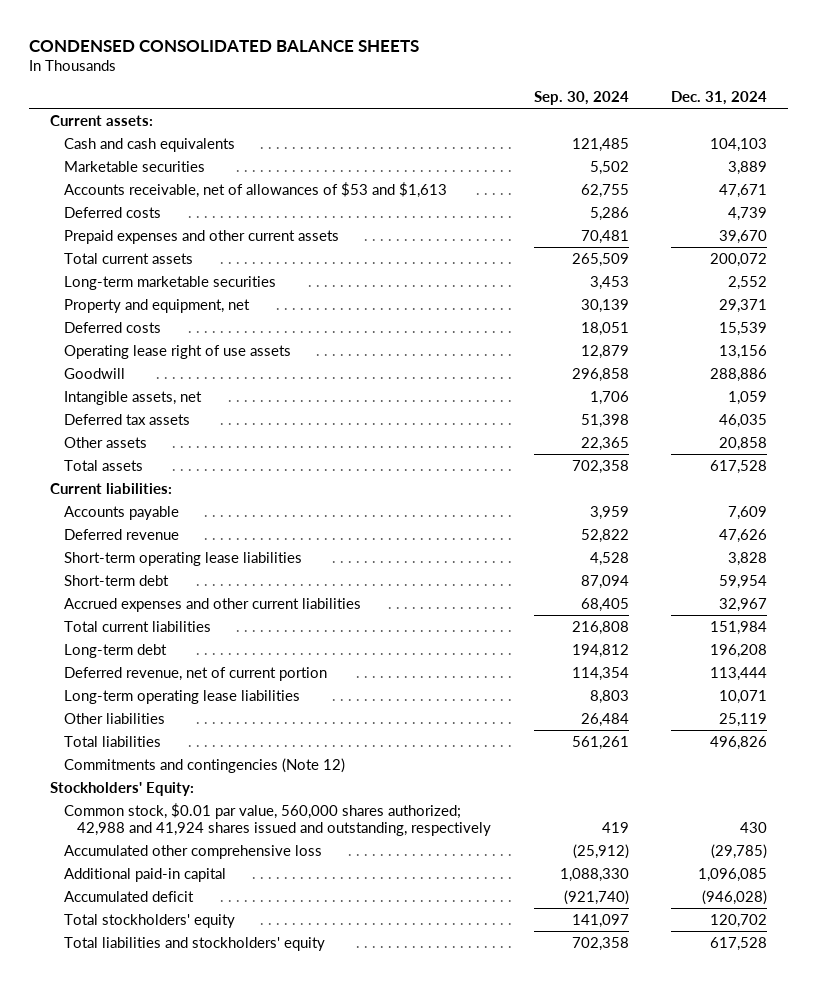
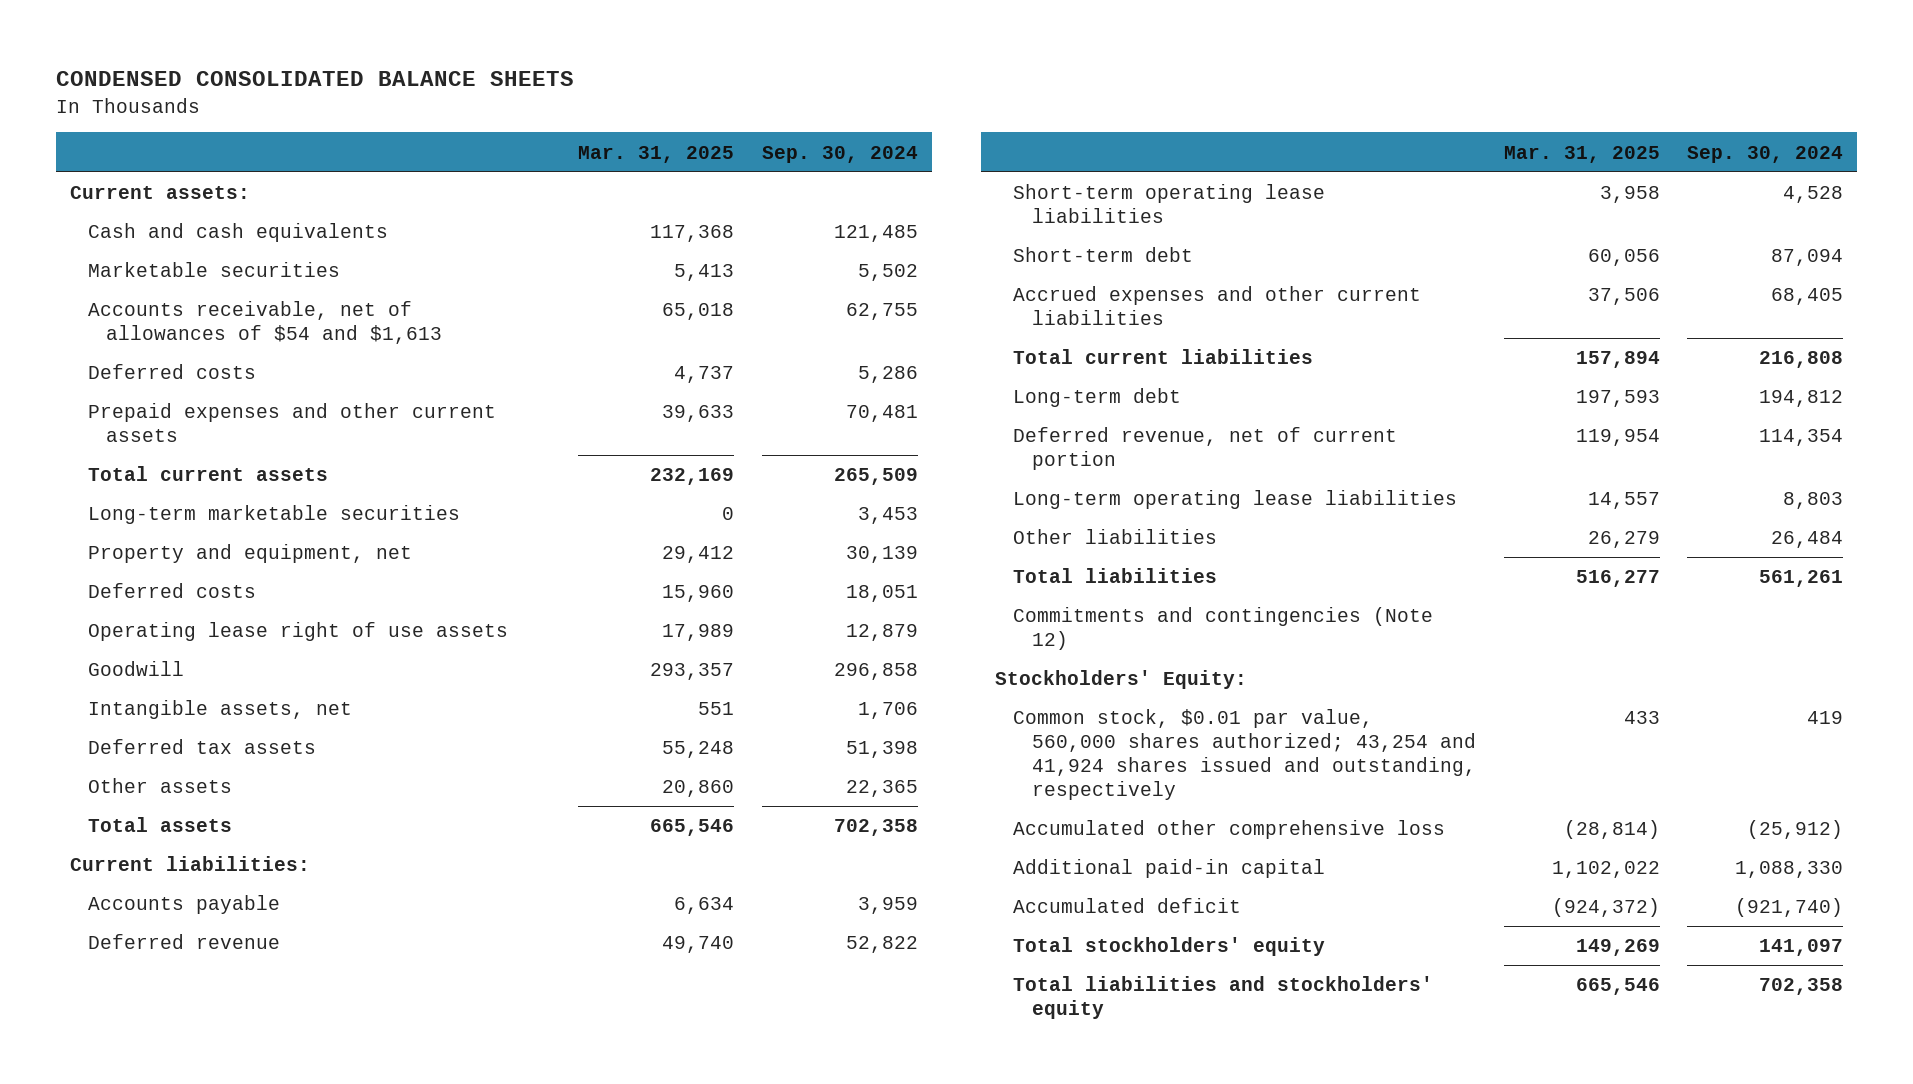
- | Sep. 30, 2024 | Dec. 31, 2024
+ | Mar. 31, 2025 | Sep. 30, 2024
- Accounts receivable, net of allowances of $53 and $1,613 | 62,755 | 47,671
+ Accounts receivable, net of allowances of $54 and $1,613 | 65,018 | 62,755
- Common stock, $0.01 par value, 560,000 shares authorized; 42,988 and 41,924 shares issued and outstanding, respectively | 419 | 430
+ Common stock, $0.01 par value, 560,000 shares authorized; 43,254 and 41,924 shares issued and outstanding, respectively | 433 | 419

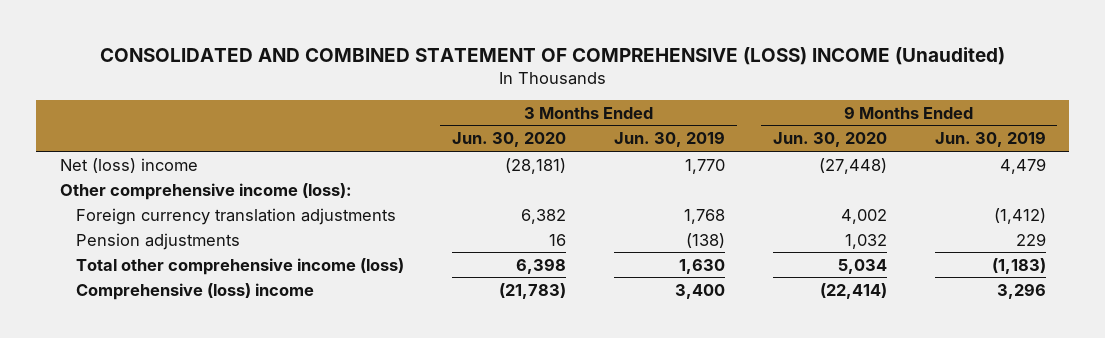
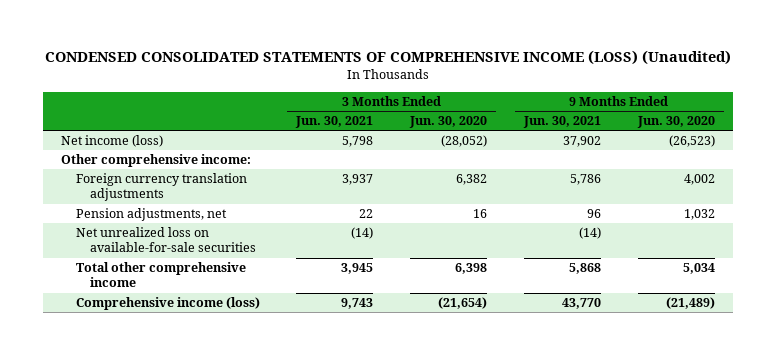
- CONSOLIDATED AND COMBINED STATEMENT OF COMPREHENSIVE (LOSS) INCOME (Unaudited)
+ CONDENSED CONSOLIDATED STATEMENTS OF COMPREHENSIVE INCOME (LOSS) (Unaudited)
- | 3 Months Ended Jun. 30, 2020 | 3 Months Ended Jun. 30, 2019 | 9 Months Ended Jun. 30, 2020 | 9 Months Ended Jun. 30, 2019
+ | 3 Months Ended Jun. 30, 2021 | 3 Months Ended Jun. 30, 2020 | 9 Months Ended Jun. 30, 2021 | 9 Months Ended Jun. 30, 2020
- Net (loss) income | (28,181) | 1,770 | (27,448) | 4,479
- Other comprehensive income (loss):
+ Net income (loss) | 5,798 | (28,052) | 37,902 | (26,523)
+ Other comprehensive income:
- Pension adjustments | 16 | (138) | 1,032 | 229
- Total other comprehensive income (loss) | 6,398 | 1,630 | 5,034 | (1,183)
- Comprehensive (loss) income | (21,783) | 3,400 | (22,414) | 3,296
+ Pension adjustments, net | 22 | 16 | 96 | 1,032
+ Net unrealized loss on available-for-sale securities | (14) | | (14) |
+ Total other comprehensive income | 3,945 | 6,398 | 5,868 | 5,034
+ Comprehensive income (loss) | 9,743 | (21,654) | 43,770 | (21,489)

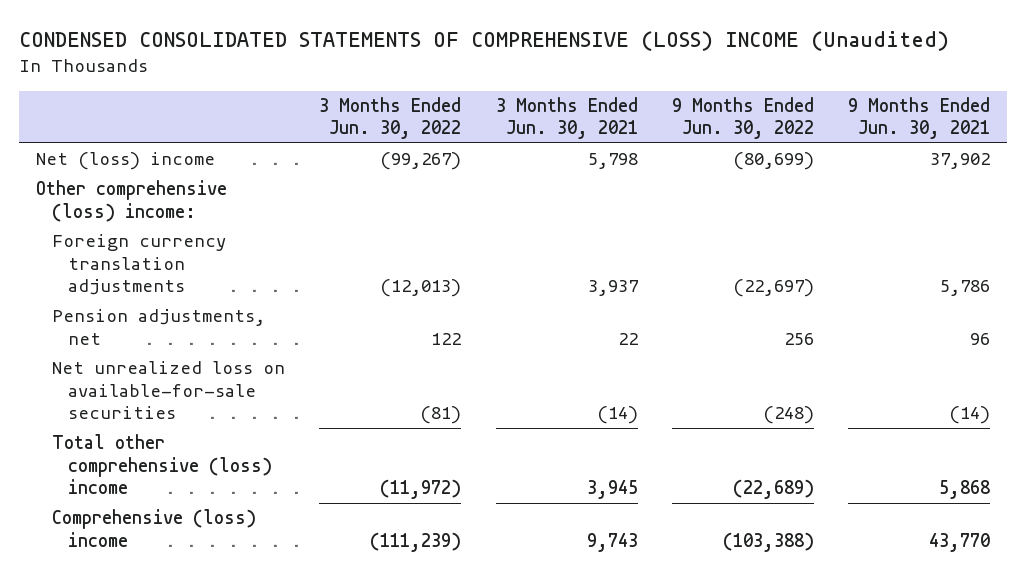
- CONDENSED CONSOLIDATED STATEMENTS OF COMPREHENSIVE INCOME (LOSS) (Unaudited)
+ CONDENSED CONSOLIDATED STATEMENTS OF COMPREHENSIVE (LOSS) INCOME (Unaudited)
- | 3 Months Ended Jun. 30, 2021 | 3 Months Ended Jun. 30, 2020 | 9 Months Ended Jun. 30, 2021 | 9 Months Ended Jun. 30, 2020
+ | 3 Months Ended Jun. 30, 2022 | 3 Months Ended Jun. 30, 2021 | 9 Months Ended Jun. 30, 2022 | 9 Months Ended Jun. 30, 2021
- Net income (loss) | 5,798 | (28,052) | 37,902 | (26,523)
- Other comprehensive income:
+ Net (loss) income | (99,267) | 5,798 | (80,699) | 37,902
+ Other comprehensive (loss) income:
- Total other comprehensive income | 3,945 | 6,398 | 5,868 | 5,034
- Comprehensive income (loss) | 9,743 | (21,654) | 43,770 | (21,489)
+ Total other comprehensive (loss) income | (11,972) | 3,945 | (22,689) | 5,868
+ Comprehensive (loss) income | (111,239) | 9,743 | (103,388) | 43,770

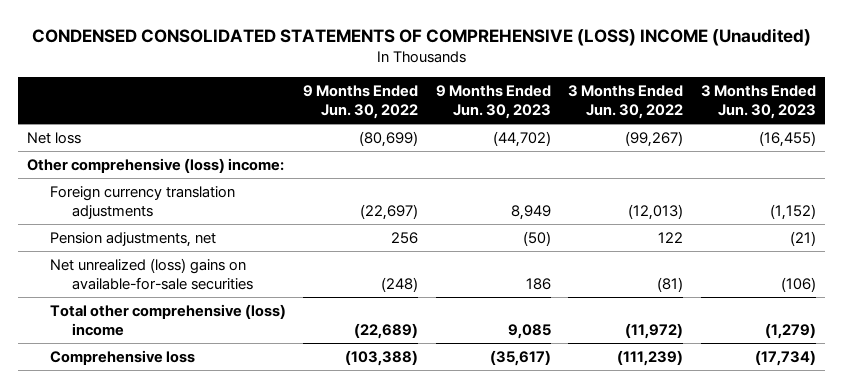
- | 3 Months Ended Jun. 30, 2022 | 3 Months Ended Jun. 30, 2021 | 9 Months Ended Jun. 30, 2022 | 9 Months Ended Jun. 30, 2021
+ | 9 Months Ended Jun. 30, 2022 | 9 Months Ended Jun. 30, 2023 | 3 Months Ended Jun. 30, 2022 | 3 Months Ended Jun. 30, 2023
- Net (loss) income | (99,267) | 5,798 | (80,699) | 37,902
+ Net loss | (80,699) | (44,702) | (99,267) | (16,455)
- Net unrealized loss on available-for-sale securities | (81) | (14) | (248) | (14)
+ Net unrealized (loss) gains on available-for-sale securities | (248) | 186 | (81) | (106)
- Comprehensive (loss) income | (111,239) | 9,743 | (103,388) | 43,770
+ Comprehensive loss | (103,388) | (35,617) | (111,239) | (17,734)

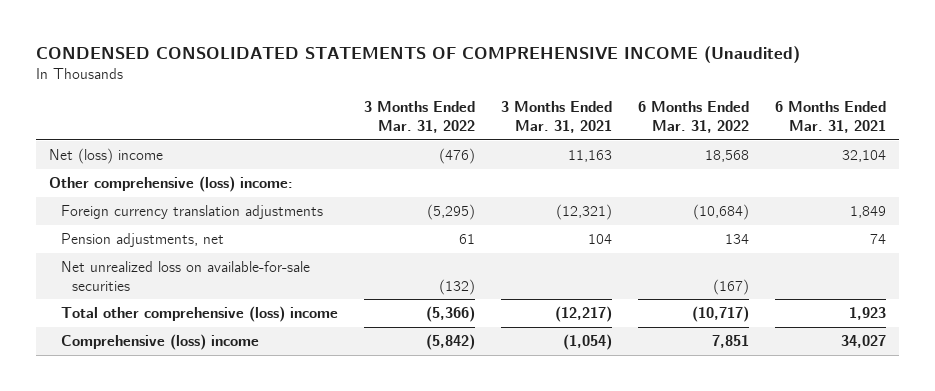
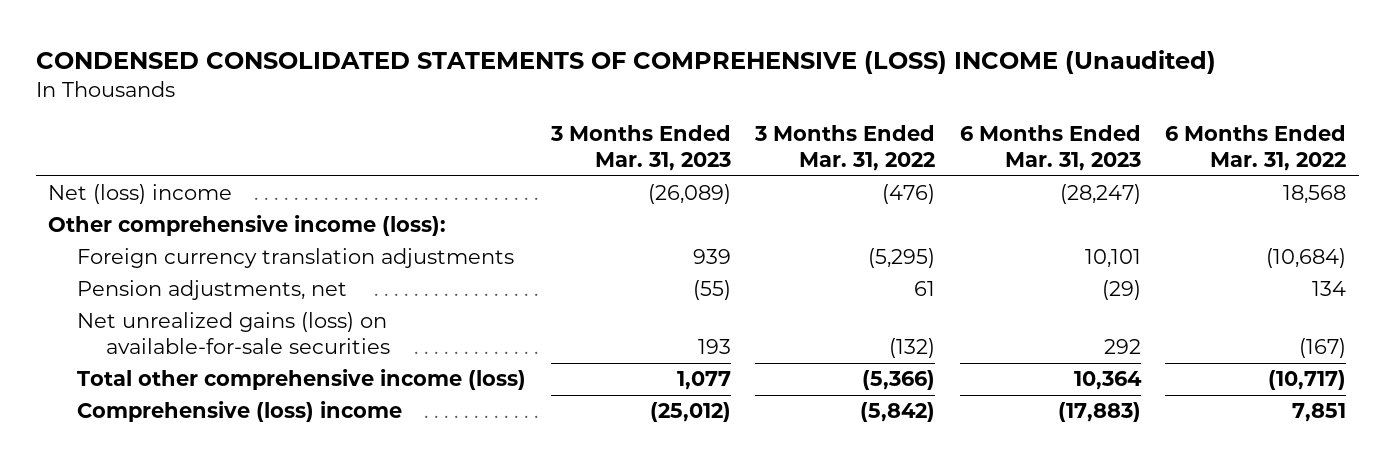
- CONDENSED CONSOLIDATED STATEMENTS OF COMPREHENSIVE INCOME (Unaudited)
+ CONDENSED CONSOLIDATED STATEMENTS OF COMPREHENSIVE (LOSS) INCOME (Unaudited)
- | 3 Months Ended Mar. 31, 2022 | 3 Months Ended Mar. 31, 2021 | 6 Months Ended Mar. 31, 2022 | 6 Months Ended Mar. 31, 2021
+ | 3 Months Ended Mar. 31, 2023 | 3 Months Ended Mar. 31, 2022 | 6 Months Ended Mar. 31, 2023 | 6 Months Ended Mar. 31, 2022
- Other comprehensive (loss) income:
+ Other comprehensive income (loss):
- Net unrealized loss on available-for-sale securities | (132) | | (167) |
- Total other comprehensive (loss) income | (5,366) | (12,217) | (10,717) | 1,923
+ Net unrealized gains (loss) on available-for-sale securities | 193 | (132) | 292 | (167)
+ Total other comprehensive income (loss) | 1,077 | (5,366) | 10,364 | (10,717)

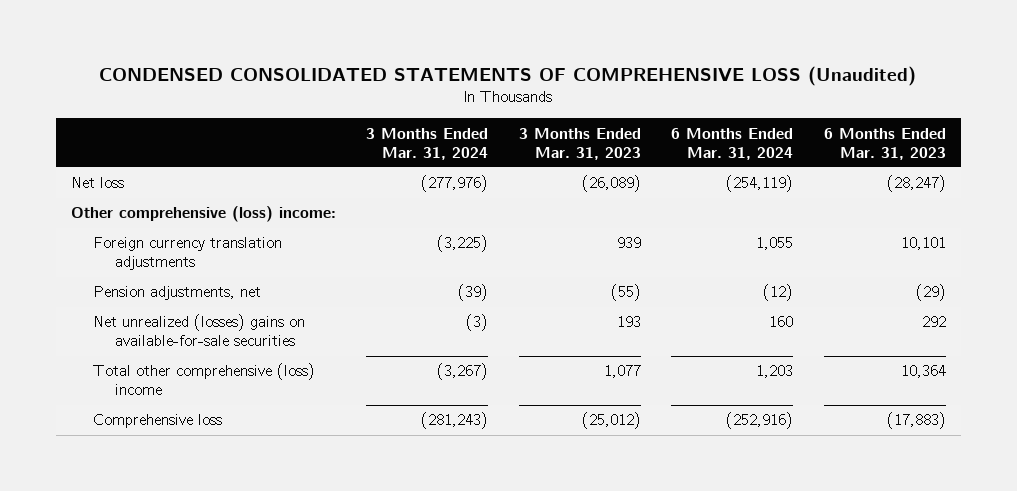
- CONDENSED CONSOLIDATED STATEMENTS OF COMPREHENSIVE (LOSS) INCOME (Unaudited)
+ CONDENSED CONSOLIDATED STATEMENTS OF COMPREHENSIVE LOSS (Unaudited)
- | 3 Months Ended Mar. 31, 2023 | 3 Months Ended Mar. 31, 2022 | 6 Months Ended Mar. 31, 2023 | 6 Months Ended Mar. 31, 2022
+ | 3 Months Ended Mar. 31, 2024 | 3 Months Ended Mar. 31, 2023 | 6 Months Ended Mar. 31, 2024 | 6 Months Ended Mar. 31, 2023
- Net (loss) income | (26,089) | (476) | (28,247) | 18,568
- Other comprehensive income (loss):
+ Net loss | (277,976) | (26,089) | (254,119) | (28,247)
+ Other comprehensive (loss) income:
- Net unrealized gains (loss) on available-for-sale securities | 193 | (132) | 292 | (167)
- Total other comprehensive income (loss) | 1,077 | (5,366) | 10,364 | (10,717)
- Comprehensive (loss) income | (25,012) | (5,842) | (17,883) | 7,851
+ Net unrealized (losses) gains on available-for-sale securities | (3) | 193 | 160 | 292
+ Total other comprehensive (loss) income | (3,267) | 1,077 | 1,203 | 10,364
+ Comprehensive loss | (281,243) | (25,012) | (252,916) | (17,883)

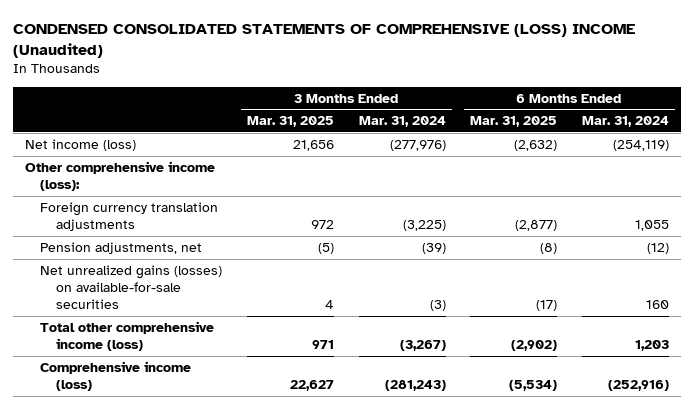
- CONDENSED CONSOLIDATED STATEMENTS OF COMPREHENSIVE LOSS (Unaudited)
+ CONDENSED CONSOLIDATED STATEMENTS OF COMPREHENSIVE (LOSS) INCOME (Unaudited)
- | 3 Months Ended Mar. 31, 2024 | 3 Months Ended Mar. 31, 2023 | 6 Months Ended Mar. 31, 2024 | 6 Months Ended Mar. 31, 2023
+ | 3 Months Ended Mar. 31, 2025 | 3 Months Ended Mar. 31, 2024 | 6 Months Ended Mar. 31, 2025 | 6 Months Ended Mar. 31, 2024
- Net loss | (277,976) | (26,089) | (254,119) | (28,247)
- Other comprehensive (loss) income:
+ Net income (loss) | 21,656 | (277,976) | (2,632) | (254,119)
+ Other comprehensive income (loss):
- Net unrealized (losses) gains on available-for-sale securities | (3) | 193 | 160 | 292
- Total other comprehensive (loss) income | (3,267) | 1,077 | 1,203 | 10,364
- Comprehensive loss | (281,243) | (25,012) | (252,916) | (17,883)
+ Net unrealized gains (losses) on available-for-sale securities | 4 | (3) | (17) | 160
+ Total other comprehensive income (loss) | 971 | (3,267) | (2,902) | 1,203
+ Comprehensive income (loss) | 22,627 | (281,243) | (5,534) | (252,916)

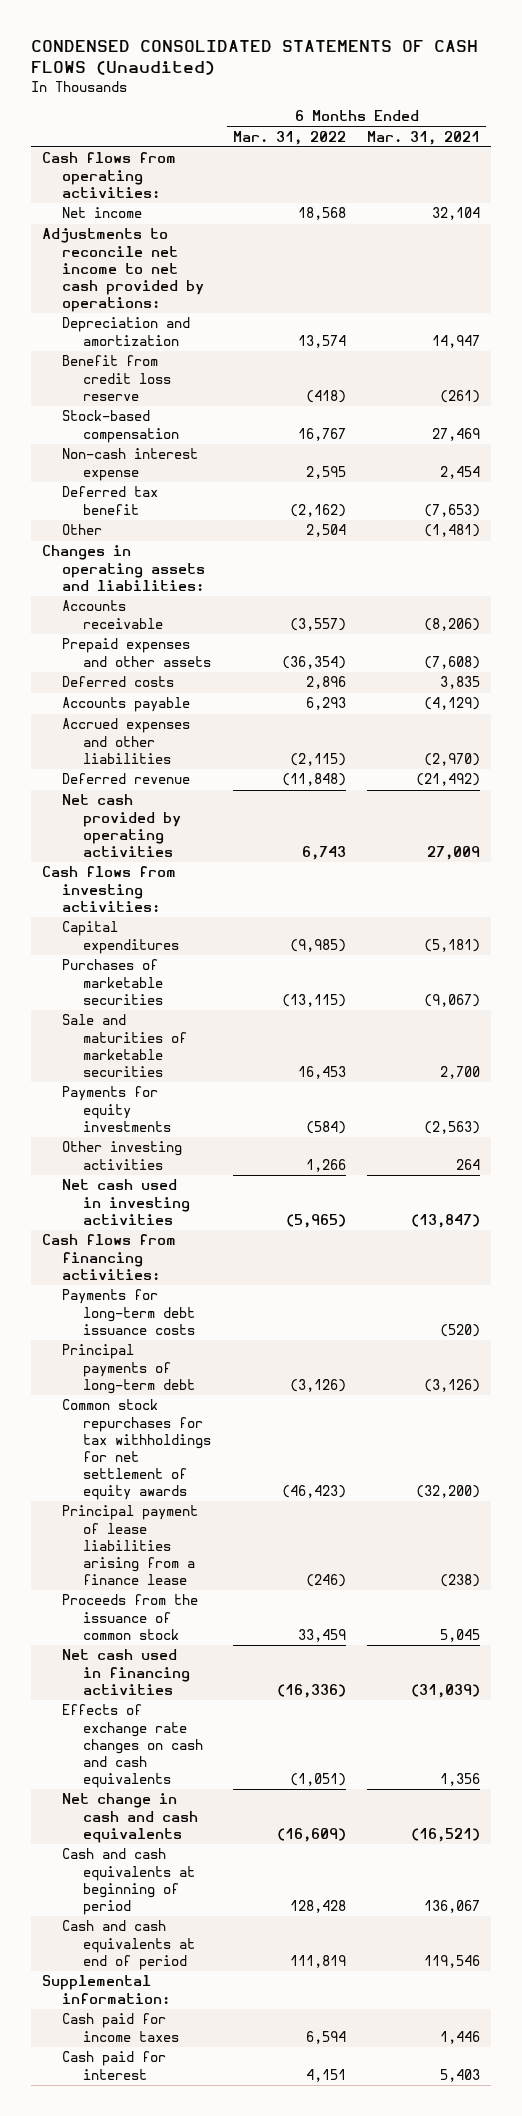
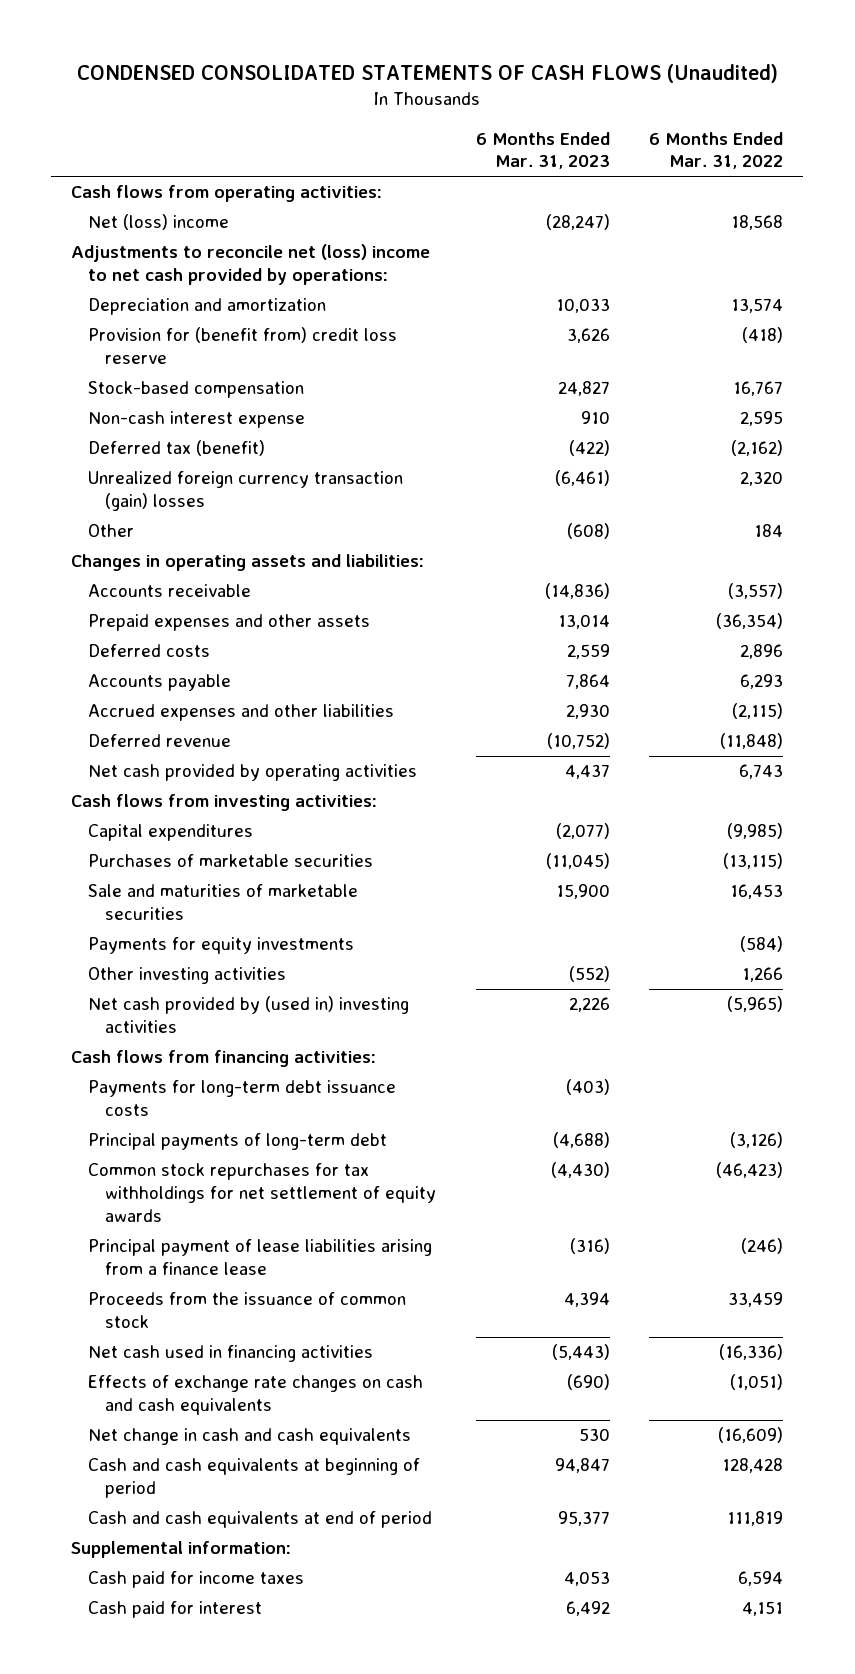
- | 6 Months Ended Mar. 31, 2022 | 6 Months Ended Mar. 31, 2021
+ | 6 Months Ended Mar. 31, 2023 | 6 Months Ended Mar. 31, 2022
- Net income | 18,568 | 32,104
- Adjustments to reconcile net income to net cash provided by operations:
+ Net (loss) income | (28,247) | 18,568
+ Adjustments to reconcile net (loss) income to net cash provided by operations:
- Benefit from credit loss reserve | (418) | (261)
+ Provision for (benefit from) credit loss reserve | 3,626 | (418)
- Deferred tax benefit | (2,162) | (7,653)
- Other | 2,504 | (1,481)
+ Deferred tax (benefit) | (422) | (2,162)
+ Unrealized foreign currency transaction (gain) losses | (6,461) | 2,320
+ Other | (608) | 184
- Net cash used in investing activities | (5,965) | (13,847)
+ Net cash provided by (used in) investing activities | 2,226 | (5,965)

